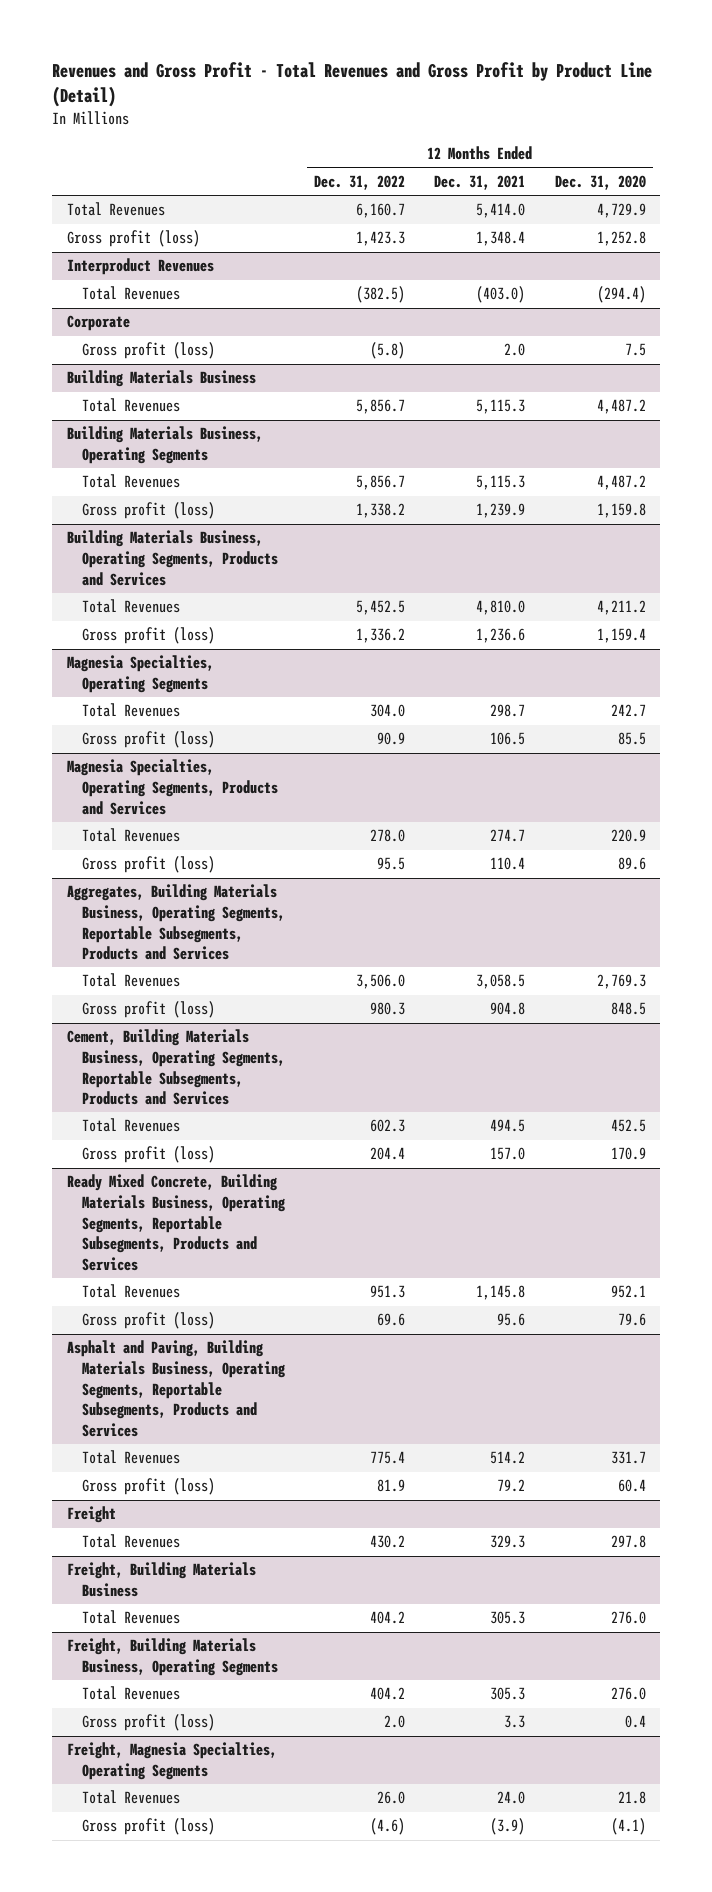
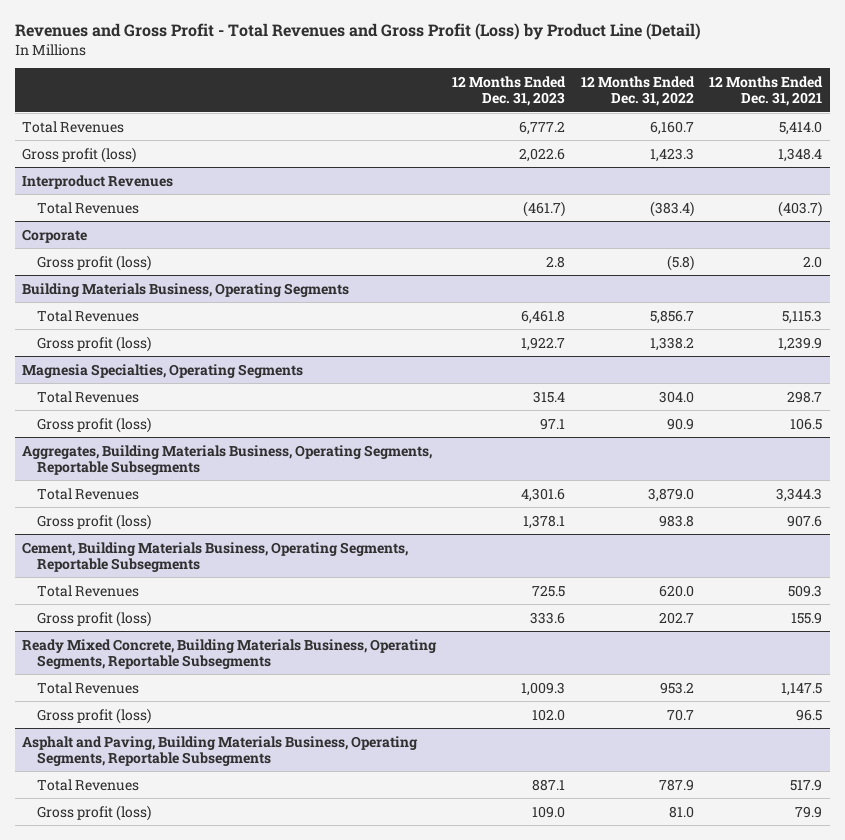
- Revenues and Gross Profit - Total Revenues and Gross Profit by Product Line (Detail)
+ Revenues and Gross Profit - Total Revenues and Gross Profit (Loss) by Product Line (Detail)
- | 12 Months Ended Dec. 31, 2022 | 12 Months Ended Dec. 31, 2021 | 12 Months Ended Dec. 31, 2020
+ | 12 Months Ended Dec. 31, 2023 | 12 Months Ended Dec. 31, 2022 | 12 Months Ended Dec. 31, 2021
@ Interproduct Revenues
- Total Revenues | (382.5) | (403.0) | (294.4)
+ Total Revenues | (461.7) | (383.4) | (403.7)
- Building Materials Business
- Total Revenues | 5,856.7 | 5,115.3 | 4,487.2
- Building Materials Business, Operating Segments, Products and Services
- Total Revenues | 5,452.5 | 4,810.0 | 4,211.2
- Gross profit (loss) | 1,336.2 | 1,236.6 | 1,159.4
- Magnesia Specialties, Operating Segments, Products and Services
- Total Revenues | 278.0 | 274.7 | 220.9
- Gross profit (loss) | 95.5 | 110.4 | 89.6
- Aggregates, Building Materials Business, Operating Segments, Reportable Subsegments, Products and Services
- Total Revenues | 3,506.0 | 3,058.5 | 2,769.3
- Gross profit (loss) | 980.3 | 904.8 | 848.5
- Cement, Building Materials Business, Operating Segments, Reportable Subsegments, Products and Services
- Total Revenues | 602.3 | 494.5 | 452.5
- Gross profit (loss) | 204.4 | 157.0 | 170.9
- Ready Mixed Concrete, Building Materials Business, Operating Segments, Reportable Subsegments, Products and Services
- Total Revenues | 951.3 | 1,145.8 | 952.1
- Gross profit (loss) | 69.6 | 95.6 | 79.6
- Asphalt and Paving, Building Materials Business, Operating Segments, Reportable Subsegments, Products and Services
- Total Revenues | 775.4 | 514.2 | 331.7
- Gross profit (loss) | 81.9 | 79.2 | 60.4
- Freight
- Total Revenues | 430.2 | 329.3 | 297.8
- Freight, Building Materials Business
- Total Revenues | 404.2 | 305.3 | 276.0
- Freight, Building Materials Business, Operating Segments
- Total Revenues | 404.2 | 305.3 | 276.0
- Gross profit (loss) | 2.0 | 3.3 | 0.4
- Freight, Magnesia Specialties, Operating Segments
- Total Revenues | 26.0 | 24.0 | 21.8
- Gross profit (loss) | (4.6) | (3.9) | (4.1)
+ Aggregates, Building Materials Business, Operating Segments, Reportable Subsegments
+ Total Revenues | 4,301.6 | 3,879.0 | 3,344.3
+ Gross profit (loss) | 1,378.1 | 983.8 | 907.6
+ Cement, Building Materials Business, Operating Segments, Reportable Subsegments
+ Total Revenues | 725.5 | 620.0 | 509.3
+ Gross profit (loss) | 333.6 | 202.7 | 155.9
+ Ready Mixed Concrete, Building Materials Business, Operating Segments, Reportable Subsegments
+ Total Revenues | 1,009.3 | 953.2 | 1,147.5
+ Gross profit (loss) | 102.0 | 70.7 | 96.5
+ Asphalt and Paving, Building Materials Business, Operating Segments, Reportable Subsegments
+ Total Revenues | 887.1 | 787.9 | 517.9
+ Gross profit (loss) | 109.0 | 81.0 | 79.9

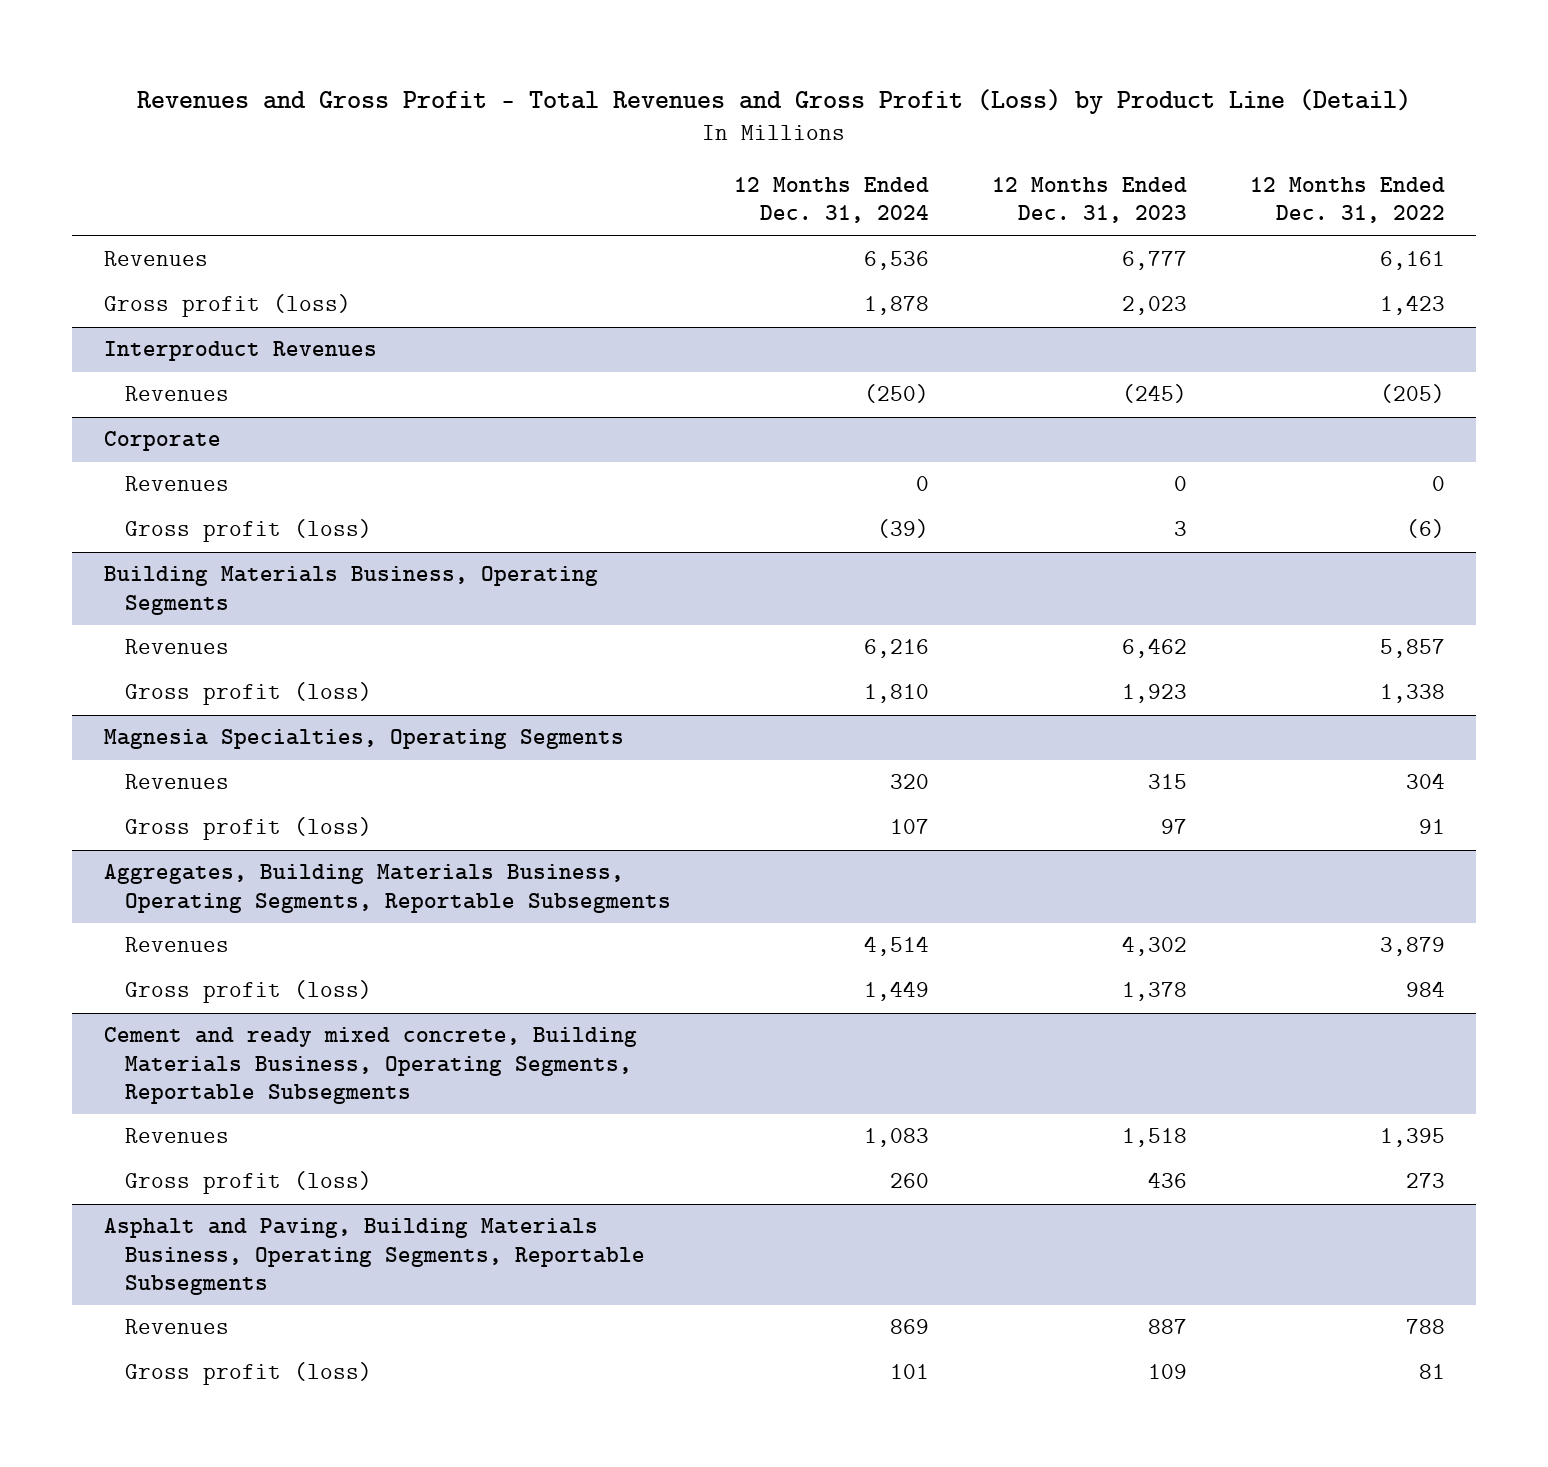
- | 12 Months Ended Dec. 31, 2023 | 12 Months Ended Dec. 31, 2022 | 12 Months Ended Dec. 31, 2021
+ | 12 Months Ended Dec. 31, 2024 | 12 Months Ended Dec. 31, 2023 | 12 Months Ended Dec. 31, 2022
- Total Revenues | 6,777.2 | 6,160.7 | 5,414.0
- Gross profit (loss) | 2,022.6 | 1,423.3 | 1,348.4
+ Revenues | 6,536 | 6,777 | 6,161
+ Gross profit (loss) | 1,878 | 2,023 | 1,423
@ Interproduct Revenues
- Total Revenues | (461.7) | (383.4) | (403.7)
+ Revenues | (250) | (245) | (205)
@ Corporate
- Gross profit (loss) | 2.8 | (5.8) | 2.0
+ Revenues | 0 | 0 | 0
+ Gross profit (loss) | (39) | 3 | (6)
@ Building Materials Business, Operating Segments
- Total Revenues | 6,461.8 | 5,856.7 | 5,115.3
- Gross profit (loss) | 1,922.7 | 1,338.2 | 1,239.9
+ Revenues | 6,216 | 6,462 | 5,857
+ Gross profit (loss) | 1,810 | 1,923 | 1,338
@ Magnesia Specialties, Operating Segments
- Total Revenues | 315.4 | 304.0 | 298.7
- Gross profit (loss) | 97.1 | 90.9 | 106.5
+ Revenues | 320 | 315 | 304
+ Gross profit (loss) | 107 | 97 | 91
@ Aggregates, Building Materials Business, Operating Segments, Reportable Subsegments
- Total Revenues | 4,301.6 | 3,879.0 | 3,344.3
- Gross profit (loss) | 1,378.1 | 983.8 | 907.6
- Cement, Building Materials Business, Operating Segments, Reportable Subsegments
- Total Revenues | 725.5 | 620.0 | 509.3
- Gross profit (loss) | 333.6 | 202.7 | 155.9
- Ready Mixed Concrete, Building Materials Business, Operating Segments, Reportable Subsegments
- Total Revenues | 1,009.3 | 953.2 | 1,147.5
- Gross profit (loss) | 102.0 | 70.7 | 96.5
@ Aggregates, Building Materials Business, Operating Segments, Reportable Subsegments
+ Revenues | 4,514 | 4,302 | 3,879
+ Gross profit (loss) | 1,449 | 1,378 | 984
+ Cement and ready mixed concrete, Building Materials Business, Operating Segments, Reportable Subsegments
+ Revenues | 1,083 | 1,518 | 1,395
+ Gross profit (loss) | 260 | 436 | 273
@ Asphalt and Paving, Building Materials Business, Operating Segments, Reportable Subsegments
- Total Revenues | 887.1 | 787.9 | 517.9
- Gross profit (loss) | 109.0 | 81.0 | 79.9
+ Revenues | 869 | 887 | 788
+ Gross profit (loss) | 101 | 109 | 81

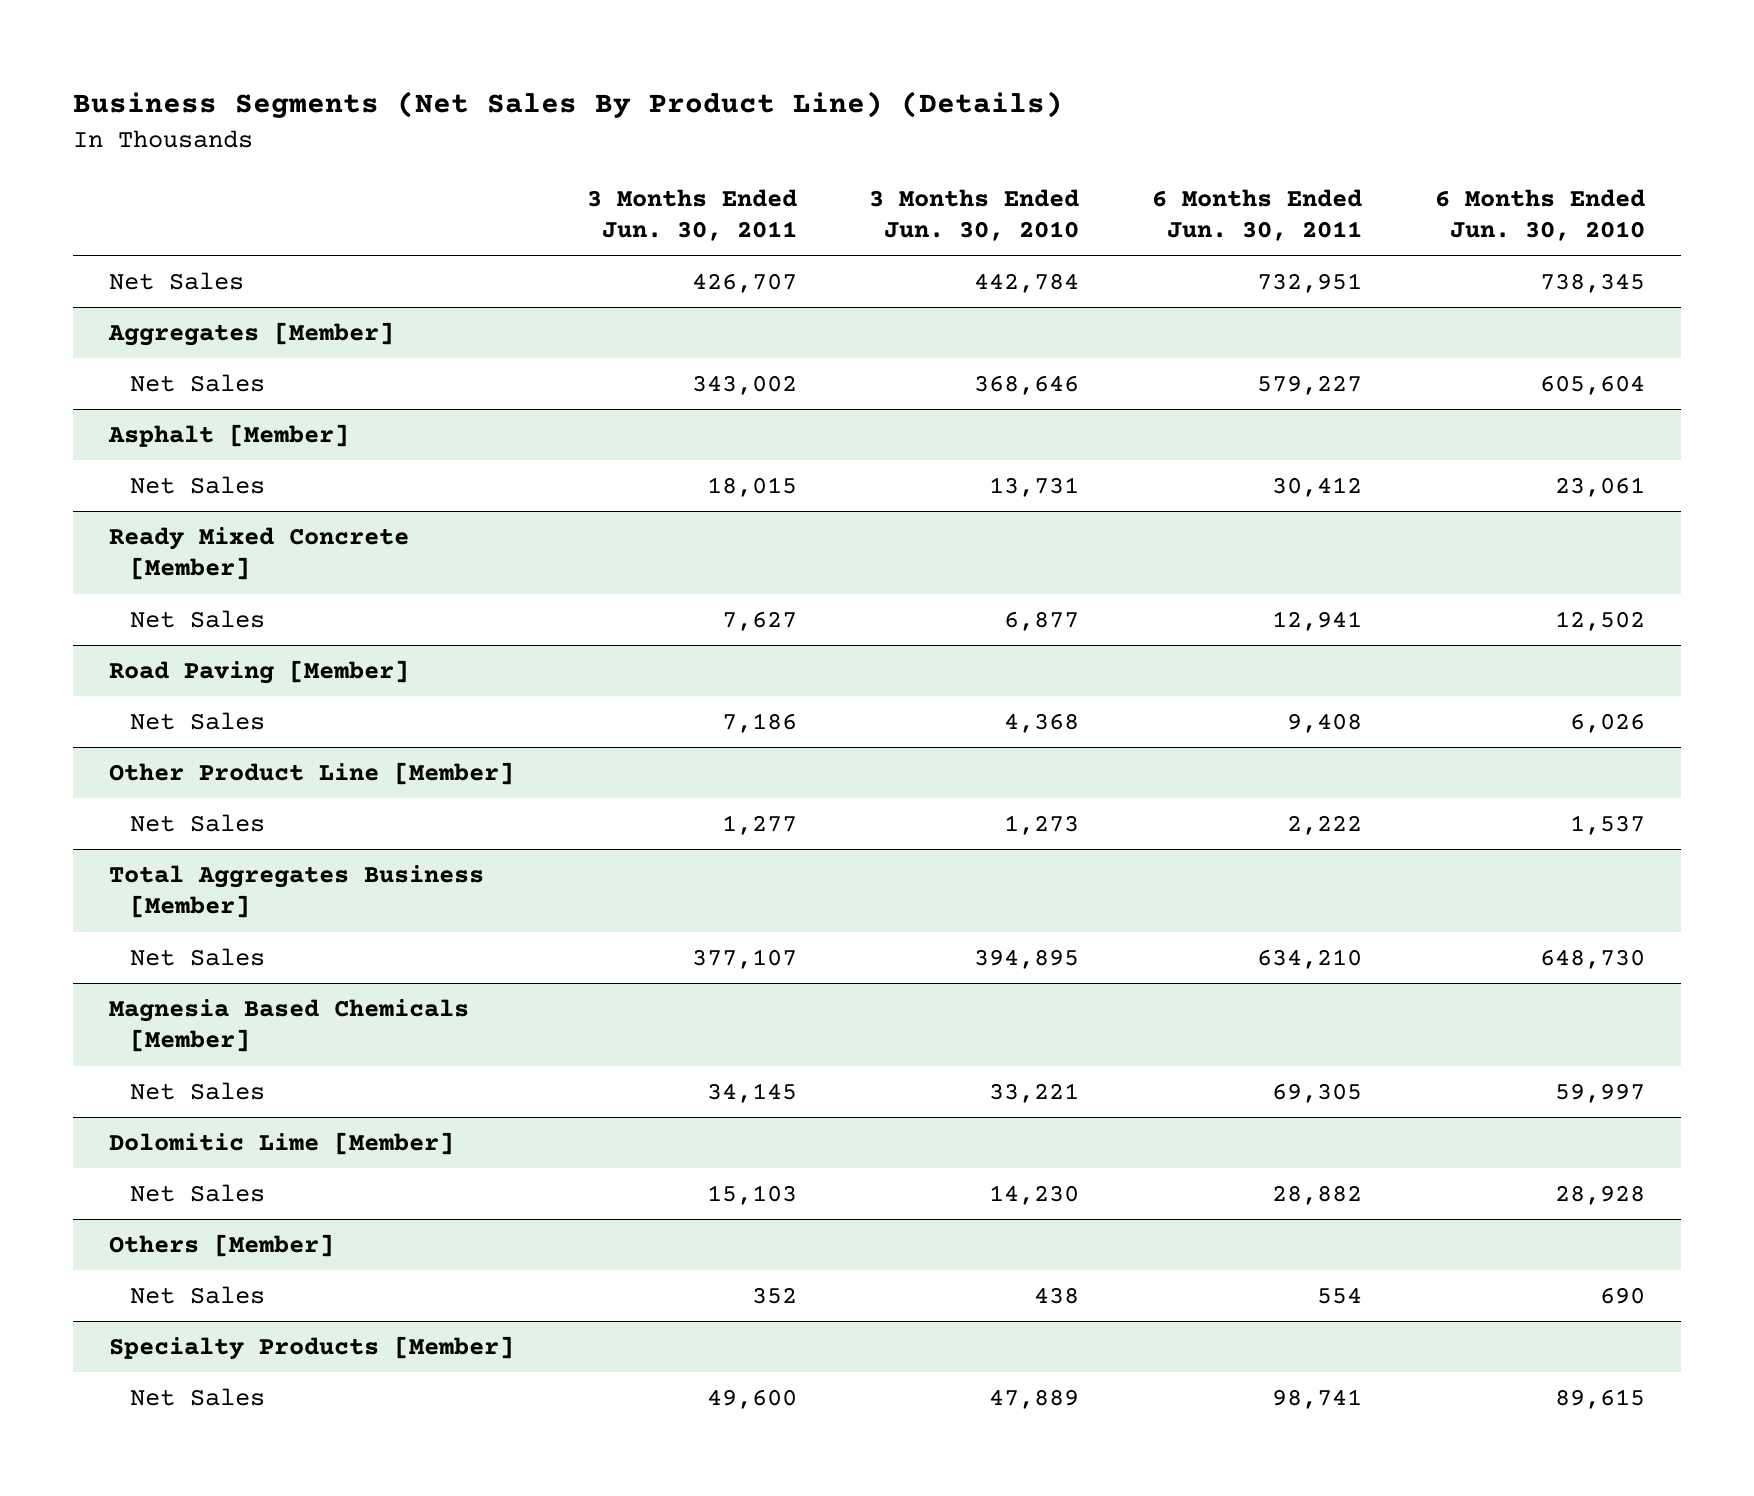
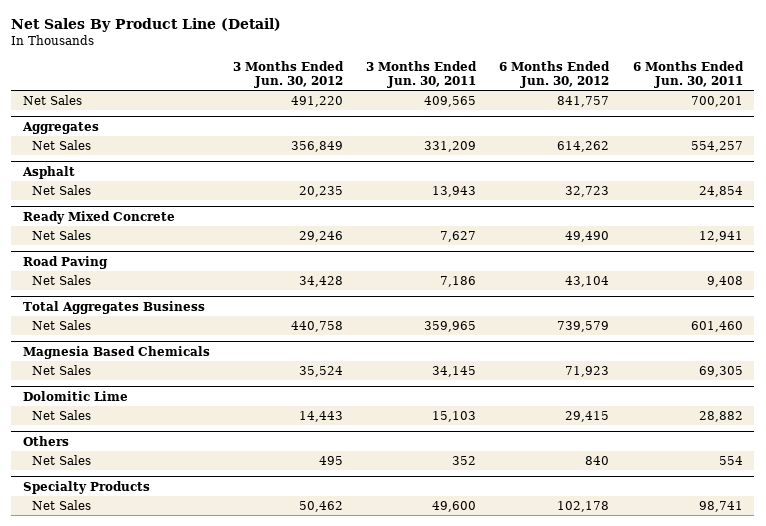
- Business Segments (Net Sales By Product Line) (Details)
+ Net Sales By Product Line (Detail)
- | 3 Months Ended Jun. 30, 2011 | 3 Months Ended Jun. 30, 2010 | 6 Months Ended Jun. 30, 2011 | 6 Months Ended Jun. 30, 2010
+ | 3 Months Ended Jun. 30, 2012 | 3 Months Ended Jun. 30, 2011 | 6 Months Ended Jun. 30, 2012 | 6 Months Ended Jun. 30, 2011
- Net Sales | 426,707 | 442,784 | 732,951 | 738,345
- Aggregates [Member]
- Net Sales | 343,002 | 368,646 | 579,227 | 605,604
- Asphalt [Member]
- Net Sales | 18,015 | 13,731 | 30,412 | 23,061
- Ready Mixed Concrete [Member]
+ Net Sales | 491,220 | 409,565 | 841,757 | 700,201
+ Aggregates
+ Net Sales | 356,849 | 331,209 | 614,262 | 554,257
+ Asphalt
+ Net Sales | 20,235 | 13,943 | 32,723 | 24,854
+ Ready Mixed Concrete
- Road Paving [Member]
+ Road Paving
- Other Product Line [Member]
- Net Sales | 1,277 | 1,273 | 2,222 | 1,537
- Total Aggregates Business [Member]
- Net Sales | 377,107 | 394,895 | 634,210 | 648,730
- Magnesia Based Chemicals [Member]
+ Total Aggregates Business
+ Net Sales | 440,758 | 359,965 | 739,579 | 601,460
+ Magnesia Based Chemicals
- Dolomitic Lime [Member]
+ Dolomitic Lime
- Others [Member]
+ Others
- Specialty Products [Member]
+ Specialty Products

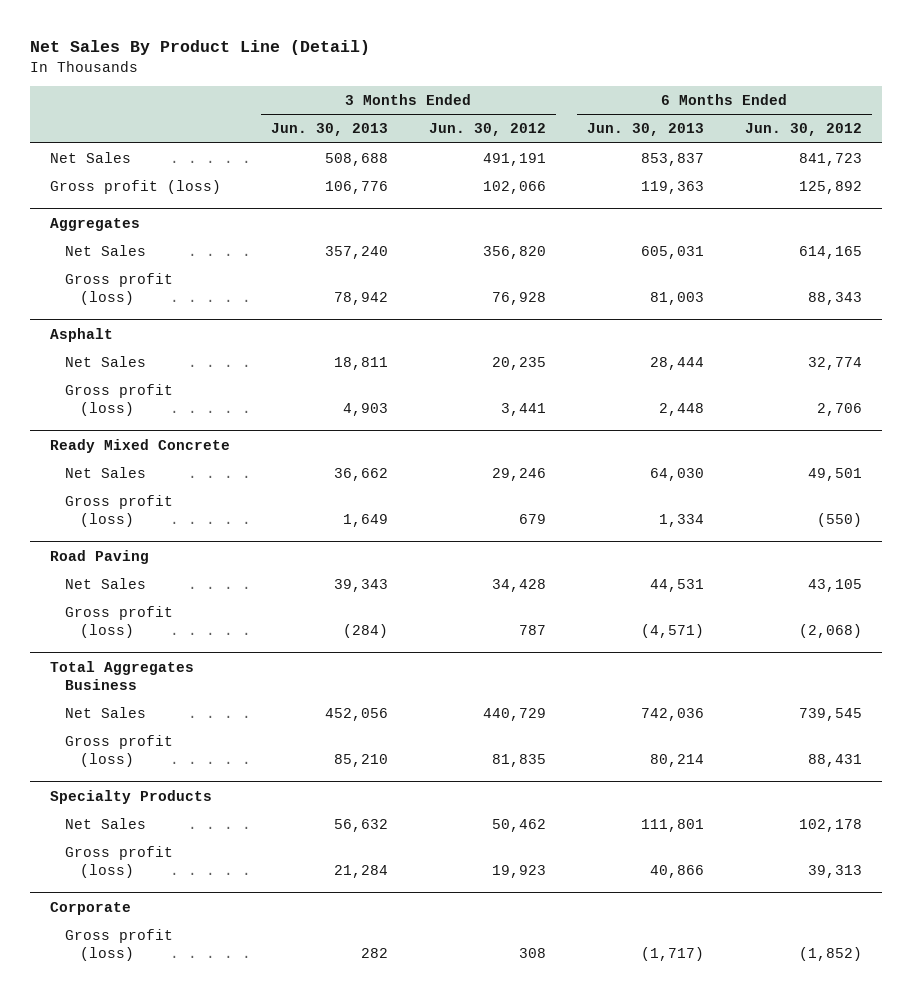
- | 3 Months Ended Jun. 30, 2012 | 3 Months Ended Jun. 30, 2011 | 6 Months Ended Jun. 30, 2012 | 6 Months Ended Jun. 30, 2011
+ | 3 Months Ended Jun. 30, 2013 | 3 Months Ended Jun. 30, 2012 | 6 Months Ended Jun. 30, 2013 | 6 Months Ended Jun. 30, 2012
- Net Sales | 491,220 | 409,565 | 841,757 | 700,201
+ Net Sales | 508,688 | 491,191 | 853,837 | 841,723
+ Gross profit (loss) | 106,776 | 102,066 | 119,363 | 125,892
@ Aggregates
- Net Sales | 356,849 | 331,209 | 614,262 | 554,257
+ Net Sales | 357,240 | 356,820 | 605,031 | 614,165
+ Gross profit (loss) | 78,942 | 76,928 | 81,003 | 88,343
@ Asphalt
- Net Sales | 20,235 | 13,943 | 32,723 | 24,854
+ Net Sales | 18,811 | 20,235 | 28,444 | 32,774
+ Gross profit (loss) | 4,903 | 3,441 | 2,448 | 2,706
@ Ready Mixed Concrete
- Net Sales | 29,246 | 7,627 | 49,490 | 12,941
+ Net Sales | 36,662 | 29,246 | 64,030 | 49,501
+ Gross profit (loss) | 1,649 | 679 | 1,334 | (550)
@ Road Paving
- Net Sales | 34,428 | 7,186 | 43,104 | 9,408
+ Net Sales | 39,343 | 34,428 | 44,531 | 43,105
+ Gross profit (loss) | (284) | 787 | (4,571) | (2,068)
@ Total Aggregates Business
- Net Sales | 440,758 | 359,965 | 739,579 | 601,460
- Magnesia Based Chemicals
- Net Sales | 35,524 | 34,145 | 71,923 | 69,305
- Dolomitic Lime
- Net Sales | 14,443 | 15,103 | 29,415 | 28,882
- Others
- Net Sales | 495 | 352 | 840 | 554
@ Total Aggregates Business
+ Net Sales | 452,056 | 440,729 | 742,036 | 739,545
+ Gross profit (loss) | 85,210 | 81,835 | 80,214 | 88,431
@ Specialty Products
+ Gross profit (loss) | 21,284 | 19,923 | 40,866 | 39,313
+ Corporate
+ Gross profit (loss) | 282 | 308 | (1,717) | (1,852)

